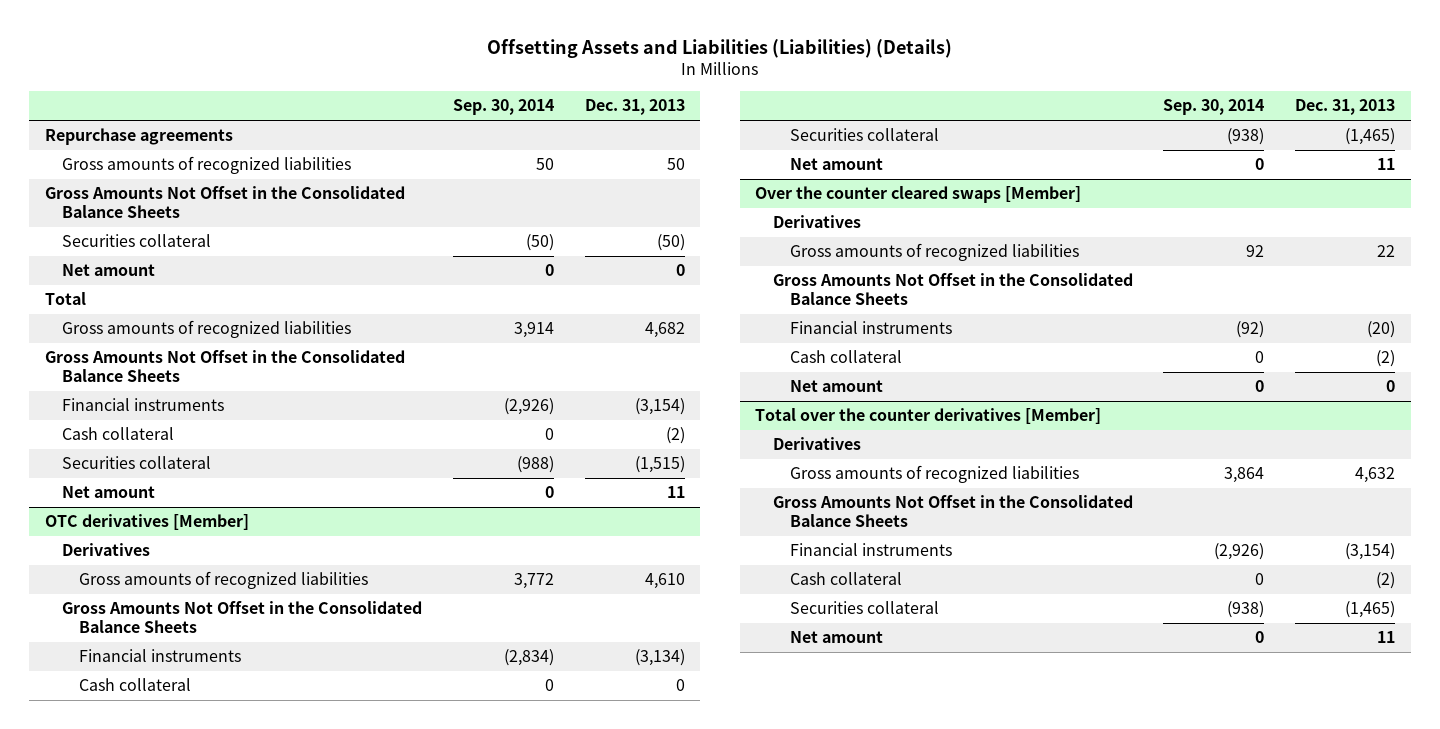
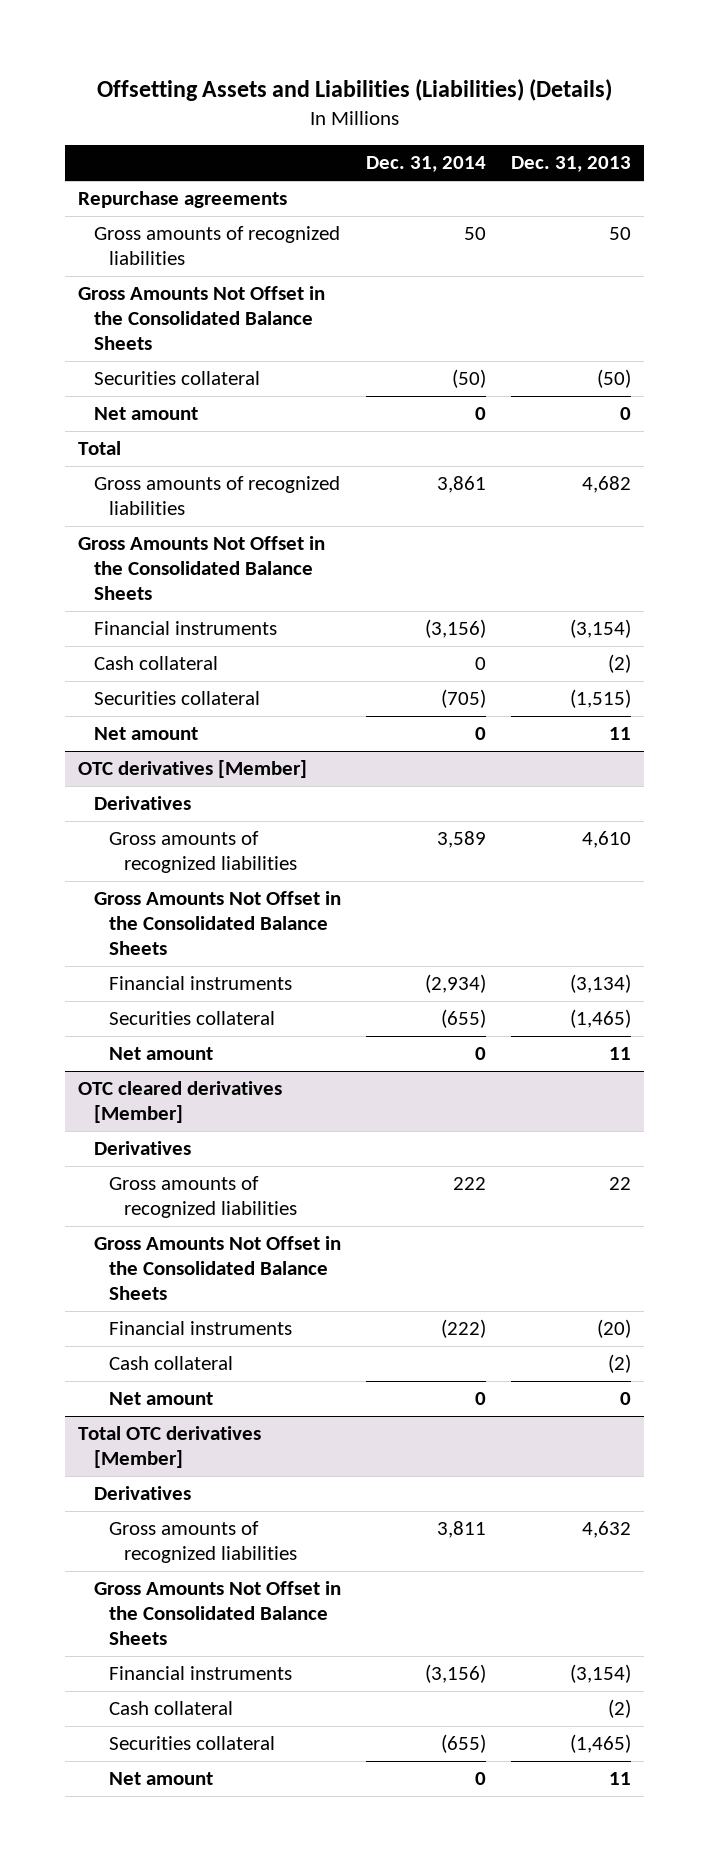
- | Sep. 30, 2014 | Dec. 31, 2013
+ | Dec. 31, 2014 | Dec. 31, 2013
@ OTC derivatives [Member]
- Cash collateral | 0 | 0
- Over the counter cleared swaps [Member]
+ OTC cleared derivatives [Member]
- Total over the counter derivatives [Member]
+ Total OTC derivatives [Member]

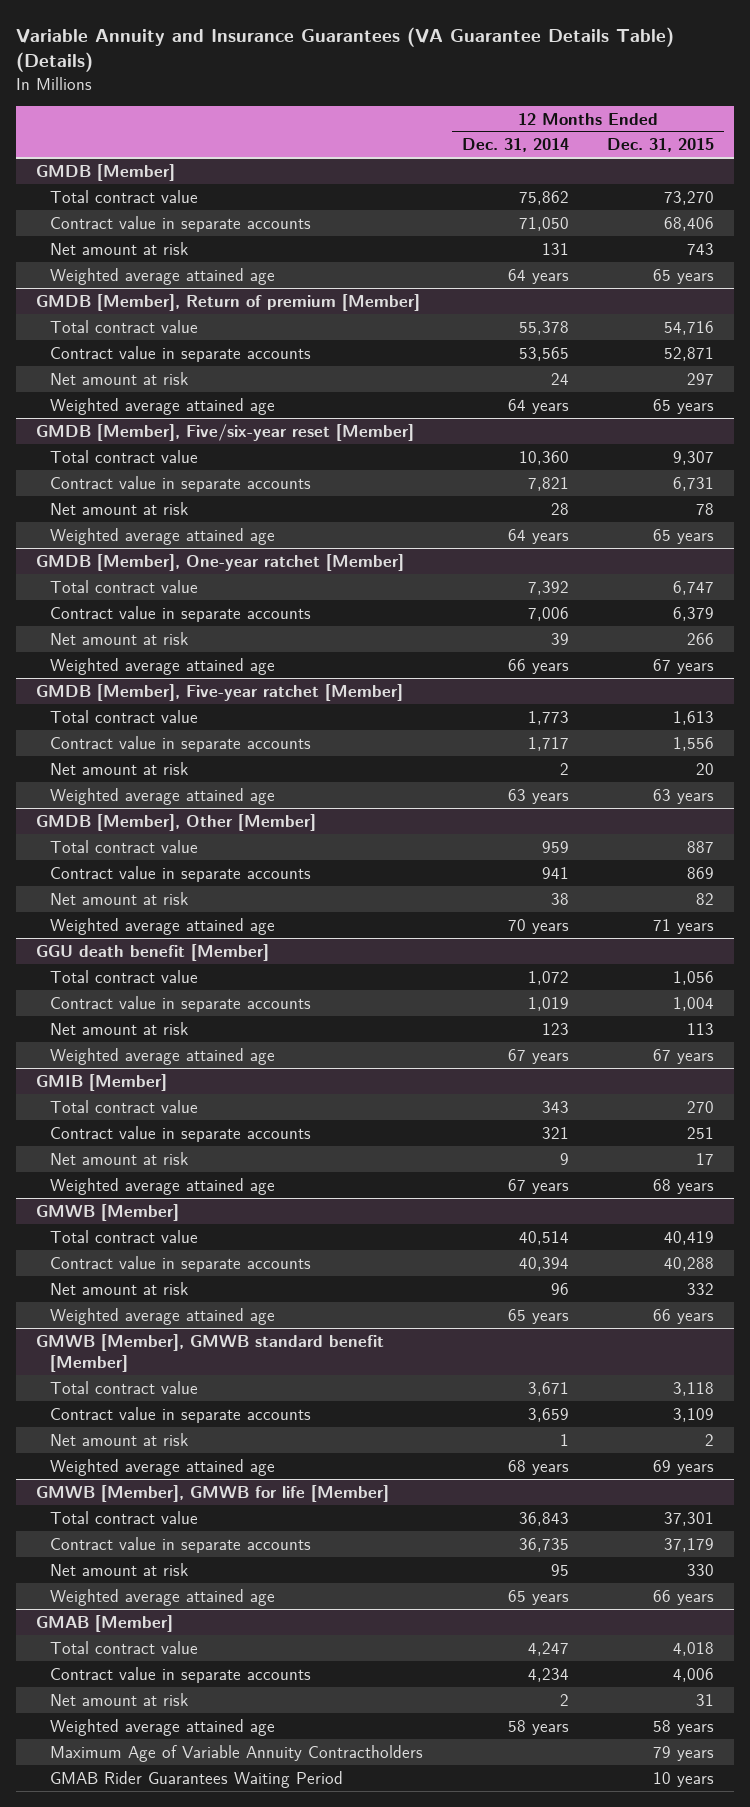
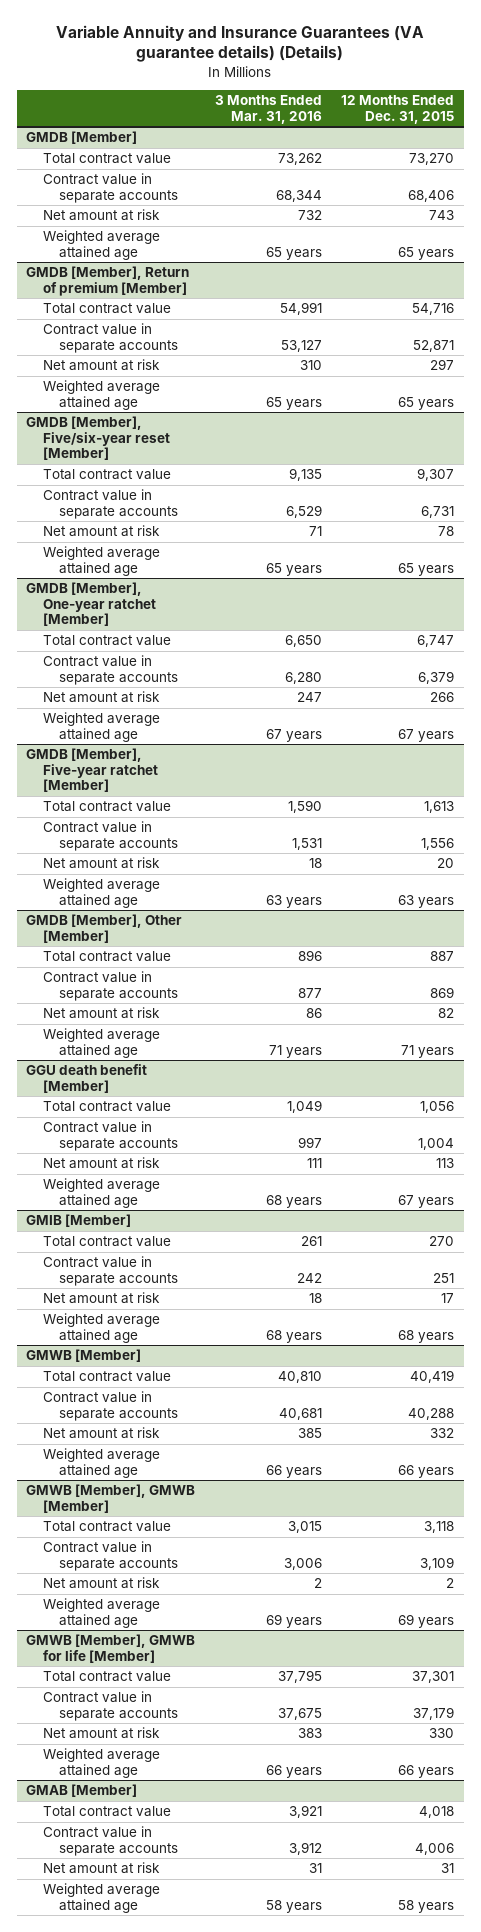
- Variable Annuity and Insurance Guarantees (VA Guarantee Details Table) (Details)
+ Variable Annuity and Insurance Guarantees (VA guarantee details) (Details)
- | 12 Months Ended Dec. 31, 2014 | 12 Months Ended Dec. 31, 2015
+ | 3 Months Ended Mar. 31, 2016 | 12 Months Ended Dec. 31, 2015
- GMWB [Member], GMWB standard benefit [Member]
+ GMWB [Member], GMWB [Member]
@ GMAB [Member]
- Maximum Age of Variable Annuity Contractholders | | 79 years
- GMAB Rider Guarantees Waiting Period | | 10 years

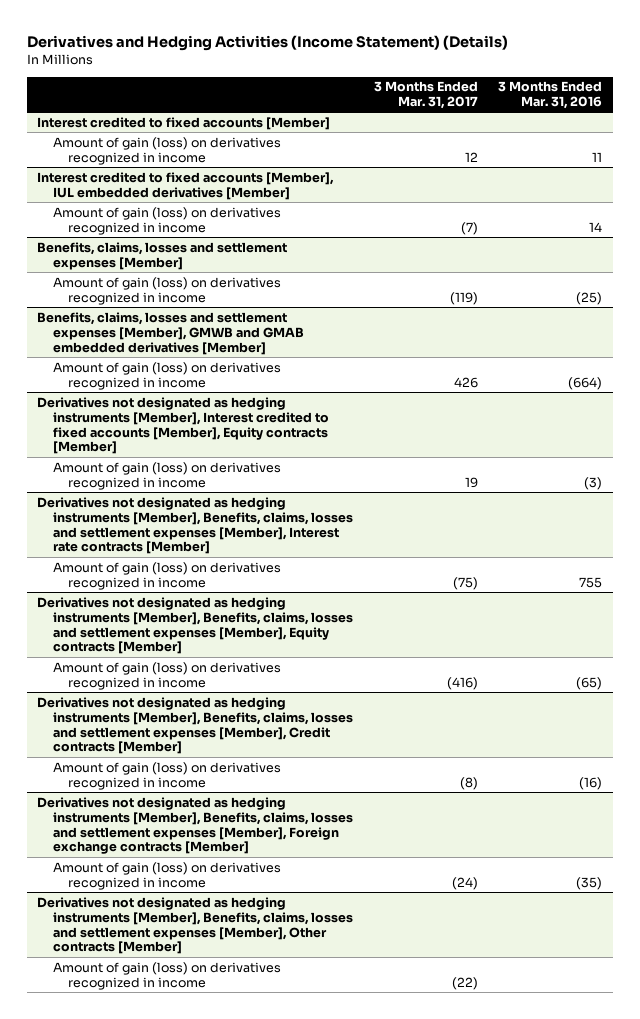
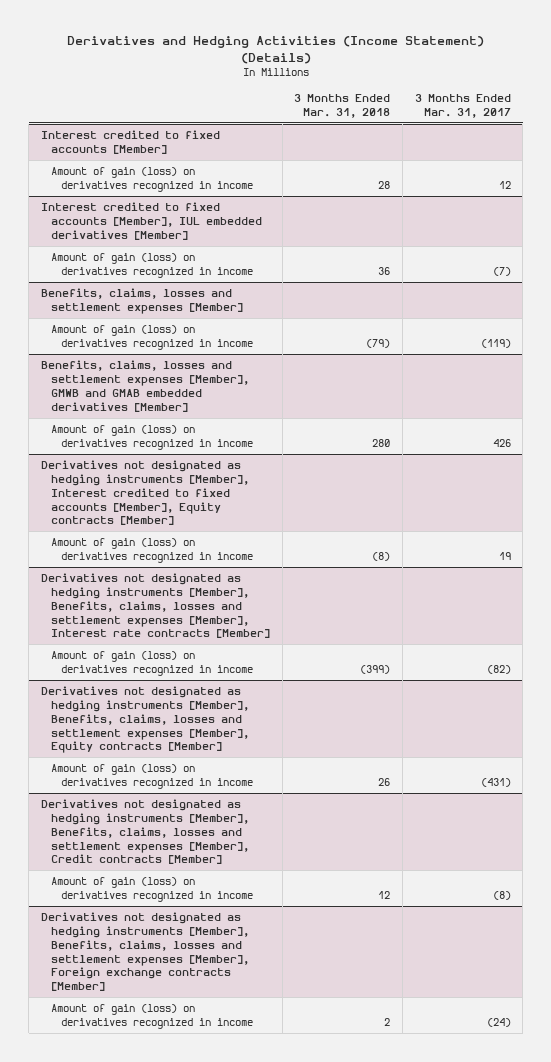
- | 3 Months Ended Mar. 31, 2017 | 3 Months Ended Mar. 31, 2016
+ | 3 Months Ended Mar. 31, 2018 | 3 Months Ended Mar. 31, 2017
@ Derivatives not designated as hedging instruments [Member], Benefits, claims, losses and settlement expenses [Member], Interest rate contracts [Member]
- Amount of gain (loss) on derivatives recognized in income | (75) | 755
+ Amount of gain (loss) on derivatives recognized in income | (399) | (82)
@ Derivatives not designated as hedging instruments [Member], Benefits, claims, losses and settlement expenses [Member], Equity contracts [Member]
- Amount of gain (loss) on derivatives recognized in income | (416) | (65)
+ Amount of gain (loss) on derivatives recognized in income | 26 | (431)
- Derivatives not designated as hedging instruments [Member], Benefits, claims, losses and settlement expenses [Member], Other contracts [Member]
- Amount of gain (loss) on derivatives recognized in income | (22) |

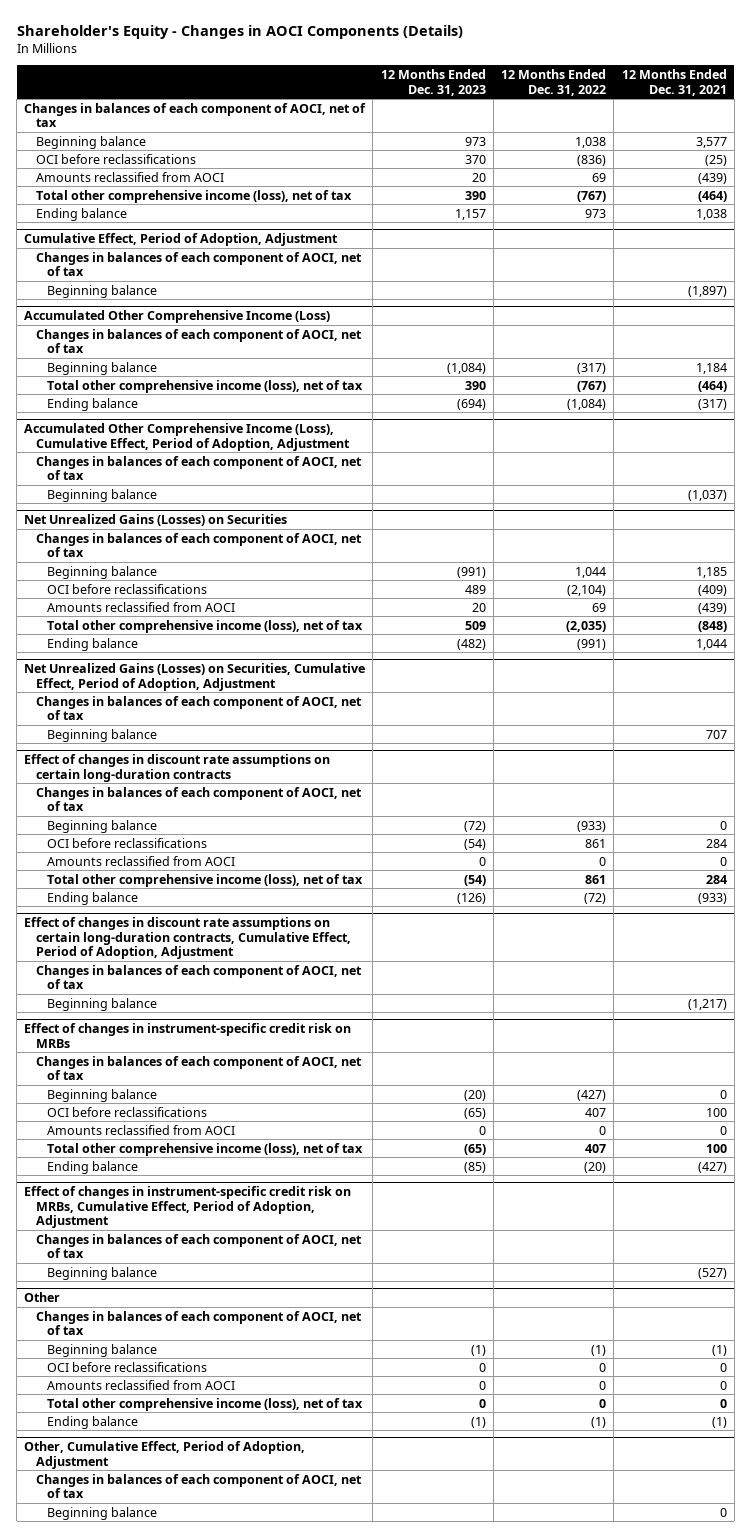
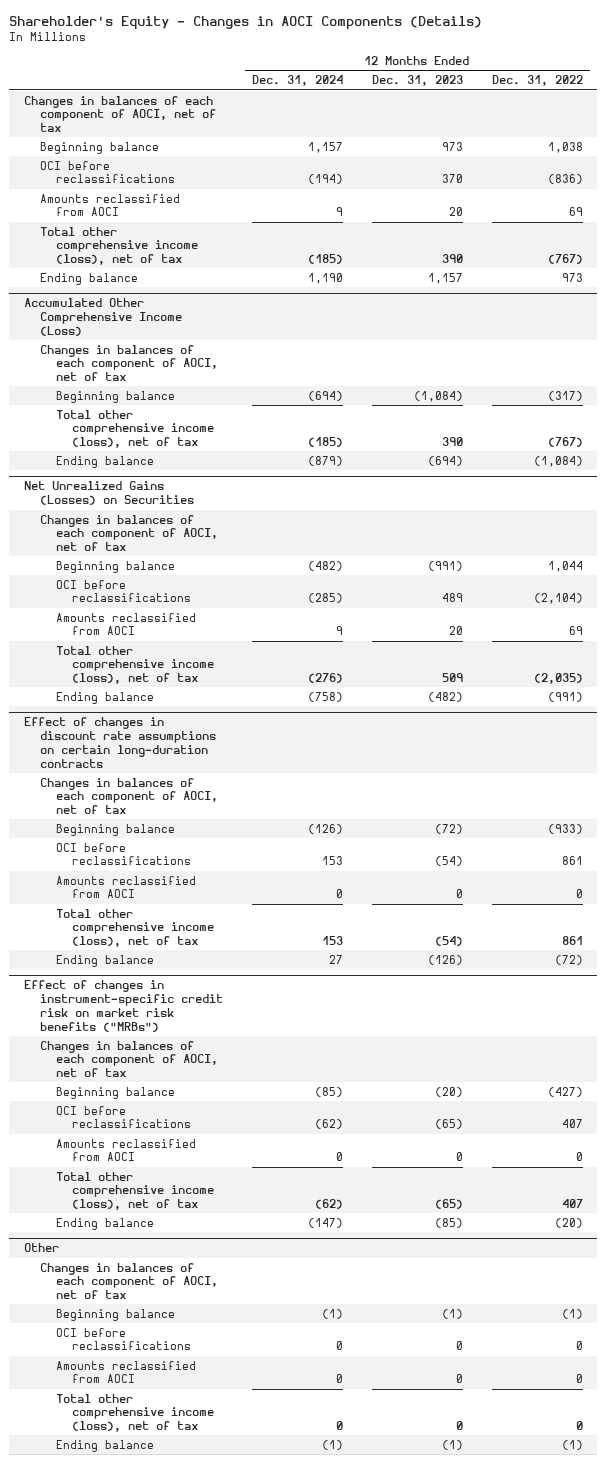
- | 12 Months Ended Dec. 31, 2023 | 12 Months Ended Dec. 31, 2022 | 12 Months Ended Dec. 31, 2021
+ | 12 Months Ended Dec. 31, 2024 | 12 Months Ended Dec. 31, 2023 | 12 Months Ended Dec. 31, 2022
- Cumulative Effect, Period of Adoption, Adjustment
- Changes in balances of each component of AOCI, net of tax
- Beginning balance | | | (1,897)
- Accumulated Other Comprehensive Income (Loss), Cumulative Effect, Period of Adoption, Adjustment
- Changes in balances of each component of AOCI, net of tax
- Beginning balance | | | (1,037)
- Net Unrealized Gains (Losses) on Securities, Cumulative Effect, Period of Adoption, Adjustment
- Changes in balances of each component of AOCI, net of tax
- Beginning balance | | | 707
- Effect of changes in discount rate assumptions on certain long-duration contracts, Cumulative Effect, Period of Adoption, Adjustment
- Changes in balances of each component of AOCI, net of tax
- Beginning balance | | | (1,217)
- Effect of changes in instrument-specific credit risk on MRBs
+ Effect of changes in instrument-specific credit risk on market risk benefits ("MRBs")
- Effect of changes in instrument-specific credit risk on MRBs, Cumulative Effect, Period of Adoption, Adjustment
- Changes in balances of each component of AOCI, net of tax
- Beginning balance | | | (527)
- Other, Cumulative Effect, Period of Adoption, Adjustment
- Changes in balances of each component of AOCI, net of tax
- Beginning balance | | | 0

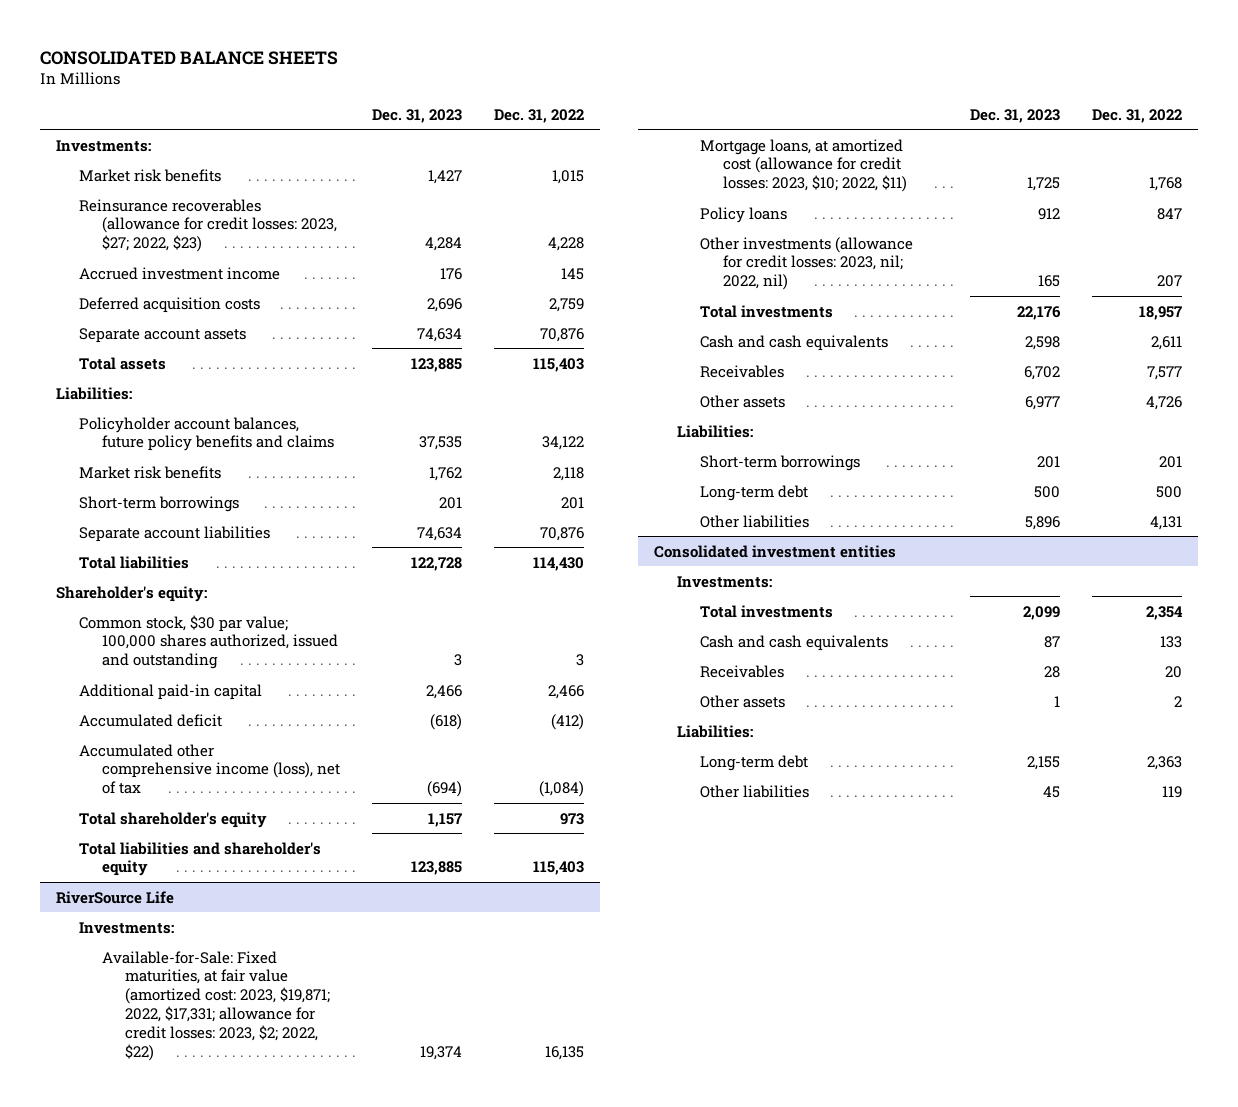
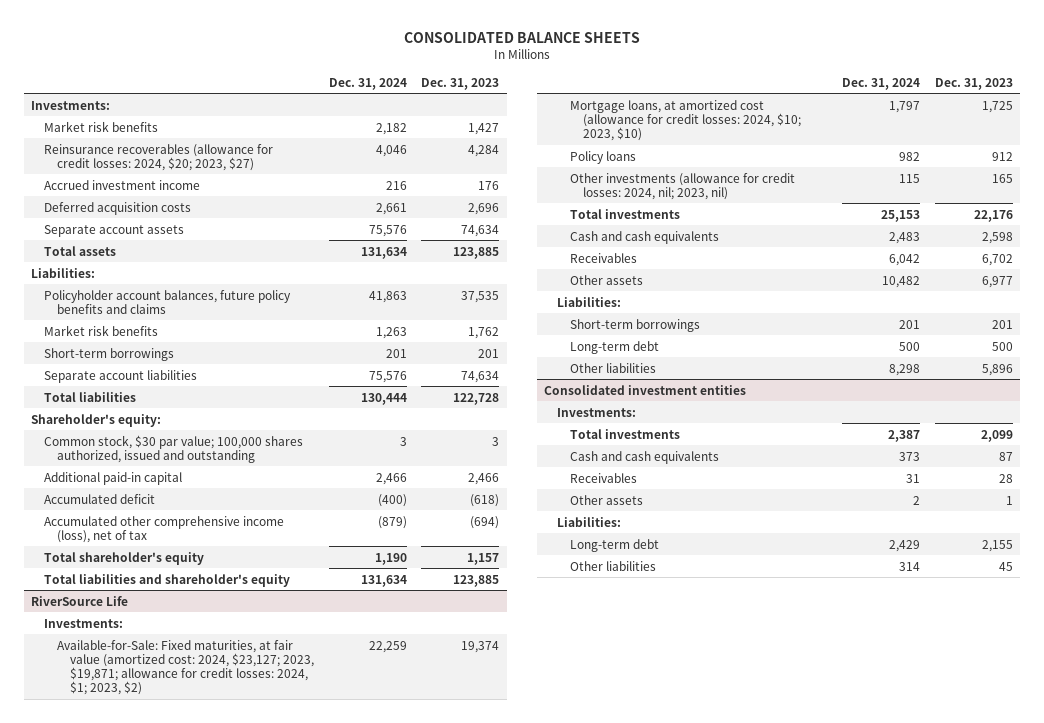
- | Dec. 31, 2023 | Dec. 31, 2022
+ | Dec. 31, 2024 | Dec. 31, 2023
- Reinsurance recoverables (allowance for credit losses: 2023, $27; 2022, $23) | 4,284 | 4,228
+ Reinsurance recoverables (allowance for credit losses: 2024, $20; 2023, $27) | 4,046 | 4,284
@ RiverSource Life
- Available-for-Sale: Fixed maturities, at fair value (amortized cost: 2023, $19,871; 2022, $17,331; allowance for credit losses: 2023, $2; 2022, $22) | 19,374 | 16,135
- Mortgage loans, at amortized cost (allowance for credit losses: 2023, $10; 2022, $11) | 1,725 | 1,768
+ Available-for-Sale: Fixed maturities, at fair value (amortized cost: 2024, $23,127; 2023, $19,871; allowance for credit losses: 2024, $1; 2023, $2) | 22,259 | 19,374
+ Mortgage loans, at amortized cost (allowance for credit losses: 2024, $10; 2023, $10) | 1,797 | 1,725
- Other investments (allowance for credit losses: 2023, nil; 2022, nil) | 165 | 207
+ Other investments (allowance for credit losses: 2024, nil; 2023, nil) | 115 | 165

